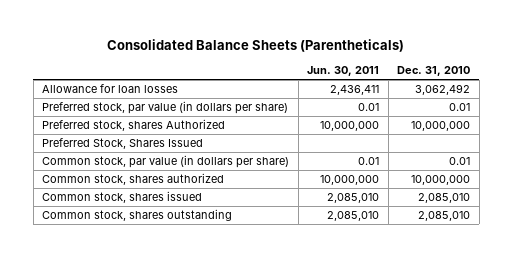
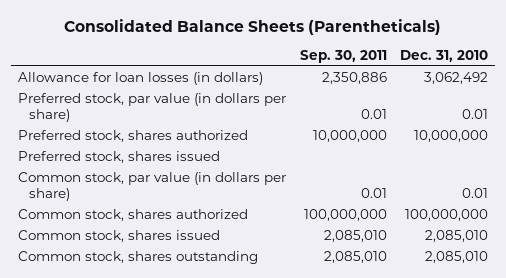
- | Jun. 30, 2011 | Dec. 31, 2010
+ | Sep. 30, 2011 | Dec. 31, 2010
- Allowance for loan losses | 2,436,411 | 3,062,492
+ Allowance for loan losses (in dollars) | 2,350,886 | 3,062,492
- Preferred stock, shares Authorized | 10,000,000 | 10,000,000
- Preferred Stock, Shares Issued
+ Preferred stock, shares authorized | 10,000,000 | 10,000,000
+ Preferred stock, shares issued
- Common stock, shares authorized | 10,000,000 | 10,000,000
+ Common stock, shares authorized | 100,000,000 | 100,000,000

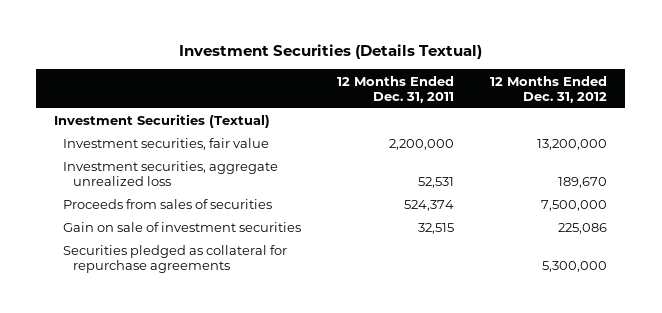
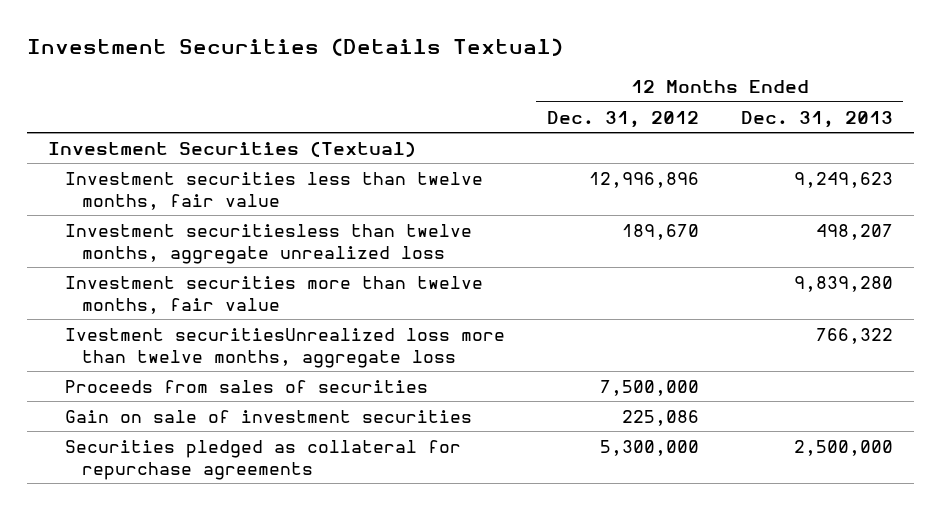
- | 12 Months Ended Dec. 31, 2011 | 12 Months Ended Dec. 31, 2012
+ | 12 Months Ended Dec. 31, 2012 | 12 Months Ended Dec. 31, 2013
- Investment securities, fair value | 2,200,000 | 13,200,000
- Investment securities, aggregate unrealized loss | 52,531 | 189,670
+ Investment securities less than twelve months, fair value | 12,996,896 | 9,249,623
+ Investment securitiesless than twelve months, aggregate unrealized loss | 189,670 | 498,207
+ Investment securities more than twelve months, fair value | | 9,839,280
+ Ivestment securitiesUnrealized loss more than twelve months, aggregate loss | | 766,322

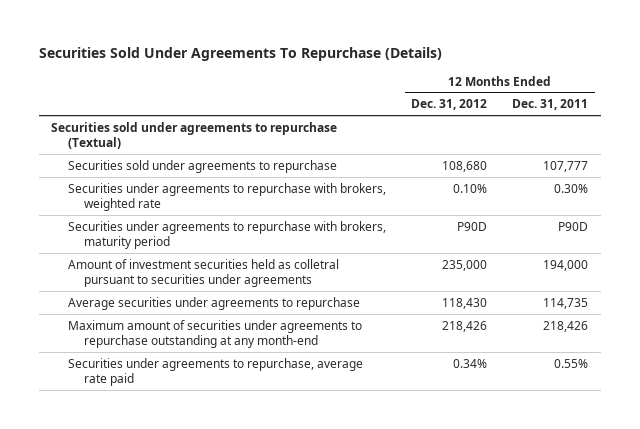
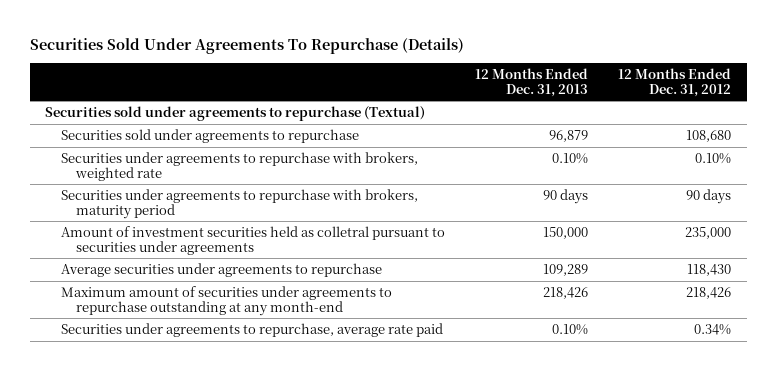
- | 12 Months Ended Dec. 31, 2012 | 12 Months Ended Dec. 31, 2011
+ | 12 Months Ended Dec. 31, 2013 | 12 Months Ended Dec. 31, 2012
- Securities under agreements to repurchase with brokers, maturity period | P90D | P90D
+ Securities under agreements to repurchase with brokers, maturity period | 90 days | 90 days

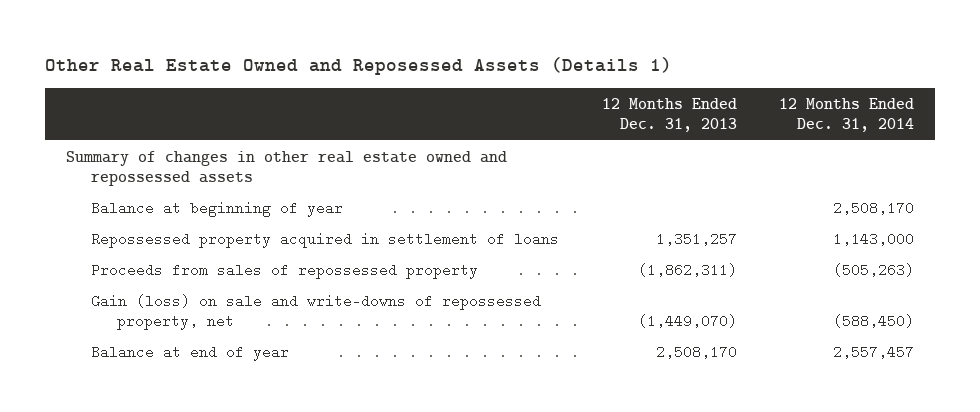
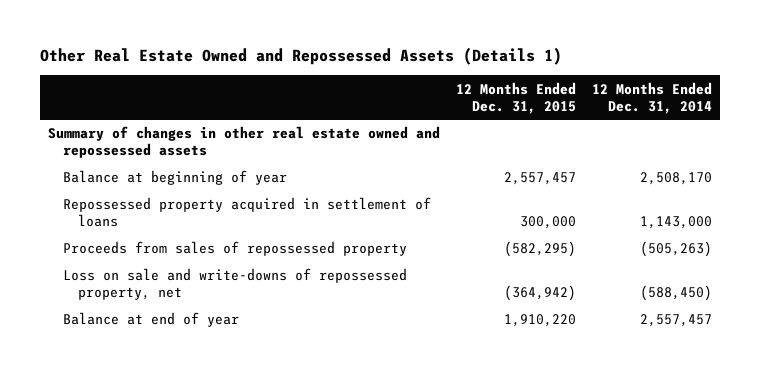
- Other Real Estate Owned and Reposessed Assets (Details 1)
+ Other Real Estate Owned and Repossessed Assets (Details 1)
- | 12 Months Ended Dec. 31, 2013 | 12 Months Ended Dec. 31, 2014
+ | 12 Months Ended Dec. 31, 2015 | 12 Months Ended Dec. 31, 2014
- Gain (loss) on sale and write-downs of repossessed property, net | (1,449,070) | (588,450)
+ Loss on sale and write-downs of repossessed property, net | (364,942) | (588,450)

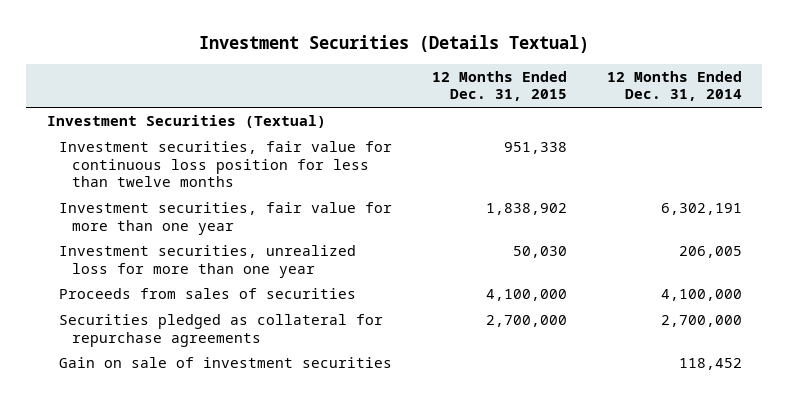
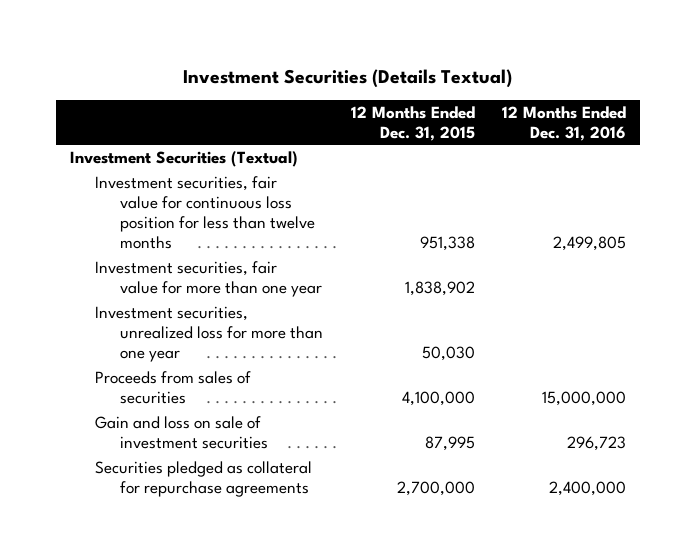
- | 12 Months Ended Dec. 31, 2015 | 12 Months Ended Dec. 31, 2014
+ | 12 Months Ended Dec. 31, 2015 | 12 Months Ended Dec. 31, 2016
+ Gain and loss on sale of investment securities | 87,995 | 296,723
- Gain on sale of investment securities | | 118,452

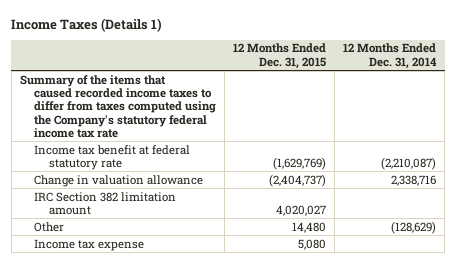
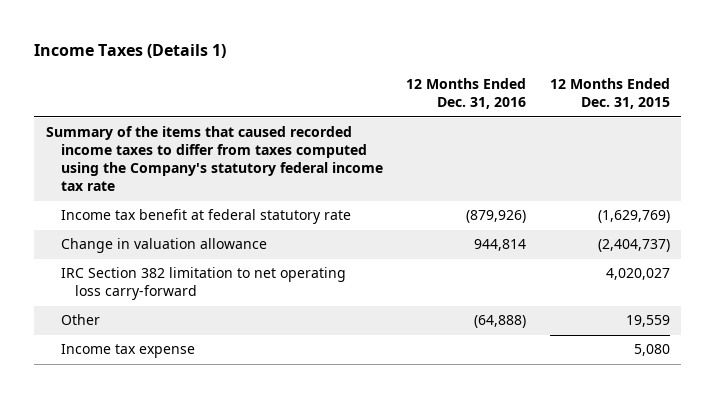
- | 12 Months Ended Dec. 31, 2015 | 12 Months Ended Dec. 31, 2014
+ | 12 Months Ended Dec. 31, 2016 | 12 Months Ended Dec. 31, 2015
- IRC Section 382 limitation amount | 4,020,027 |
- Other | 14,480 | (128,629)
+ IRC Section 382 limitation to net operating loss carry-forward | | 4,020,027
+ Other | (64,888) | 19,559

